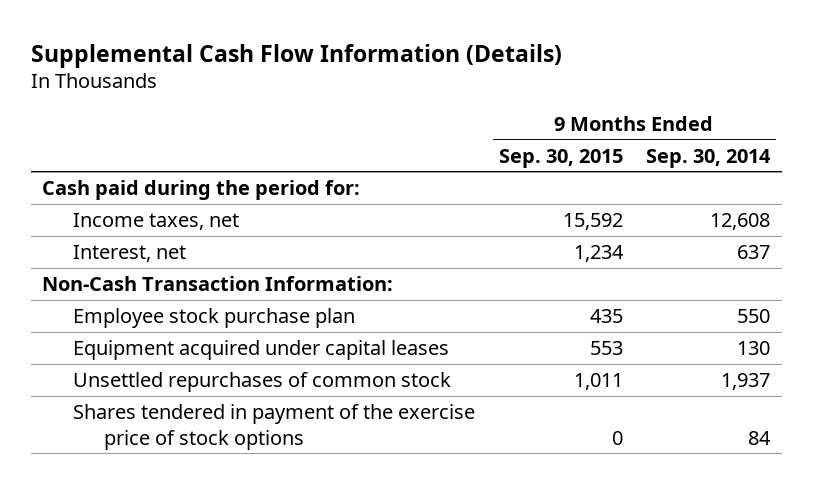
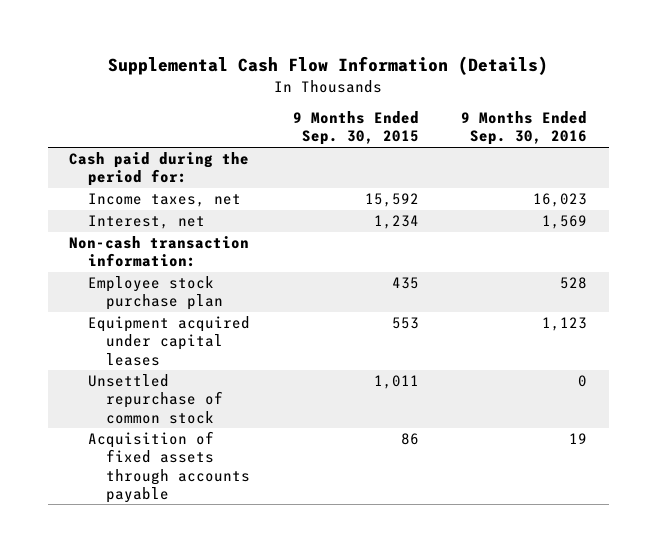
- | 9 Months Ended Sep. 30, 2015 | 9 Months Ended Sep. 30, 2014
+ | 9 Months Ended Sep. 30, 2015 | 9 Months Ended Sep. 30, 2016
- Non-Cash Transaction Information:
+ Non-cash transaction information:
- Unsettled repurchases of common stock | 1,011 | 1,937
- Shares tendered in payment of the exercise price of stock options | 0 | 84
+ Unsettled repurchase of common stock | 1,011 | 0
+ Acquisition of fixed assets through accounts payable | 86 | 19

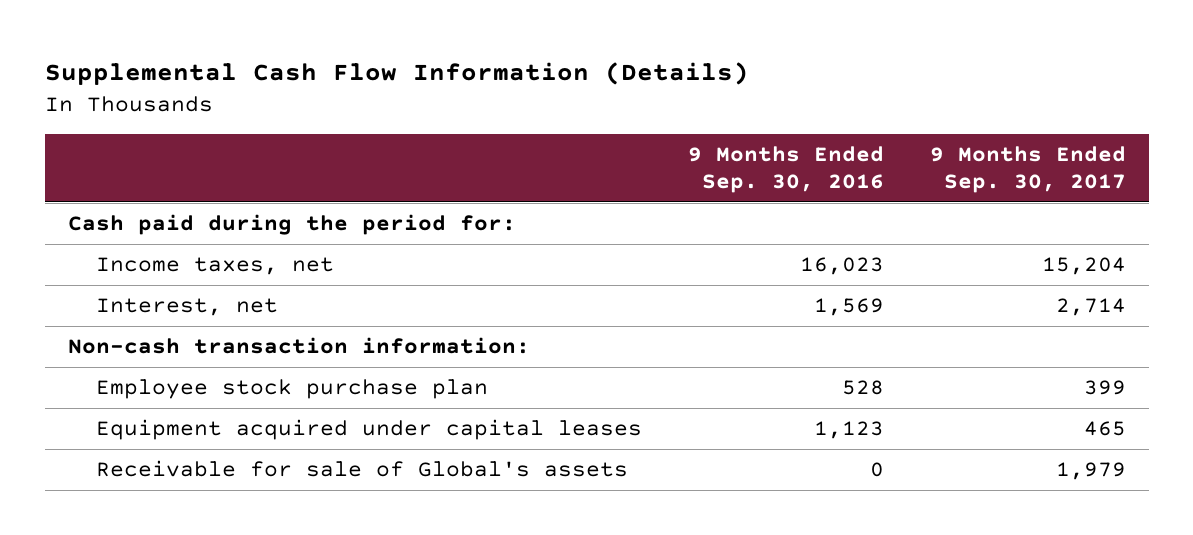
- | 9 Months Ended Sep. 30, 2015 | 9 Months Ended Sep. 30, 2016
+ | 9 Months Ended Sep. 30, 2016 | 9 Months Ended Sep. 30, 2017
- Unsettled repurchase of common stock | 1,011 | 0
- Acquisition of fixed assets through accounts payable | 86 | 19
+ Receivable for sale of Global's assets | 0 | 1,979

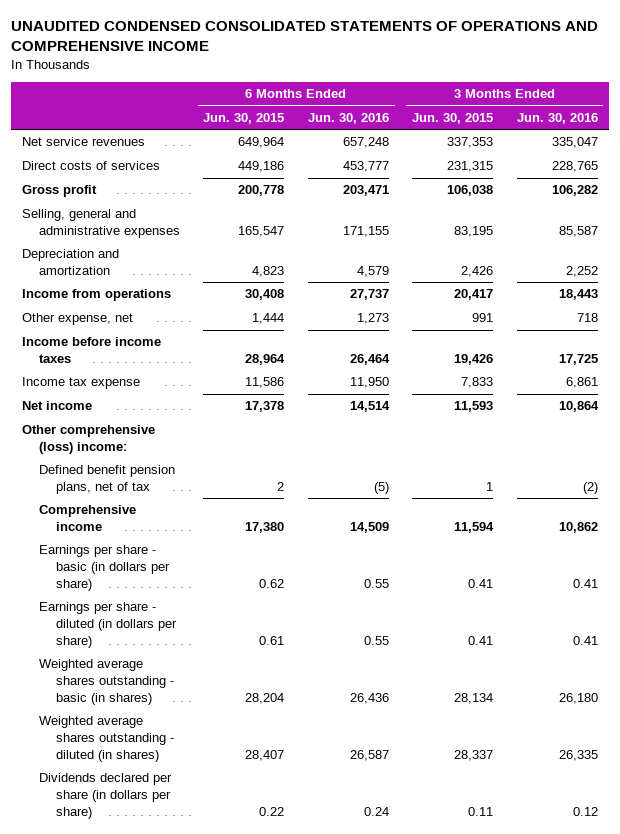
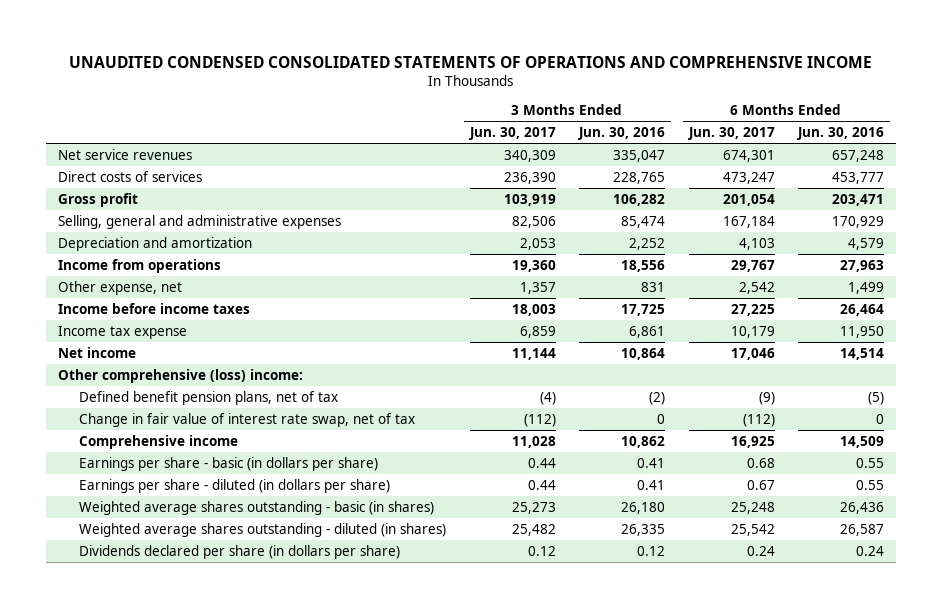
- | 6 Months Ended Jun. 30, 2015 | 6 Months Ended Jun. 30, 2016 | 3 Months Ended Jun. 30, 2015 | 3 Months Ended Jun. 30, 2016
+ | 3 Months Ended Jun. 30, 2017 | 3 Months Ended Jun. 30, 2016 | 6 Months Ended Jun. 30, 2017 | 6 Months Ended Jun. 30, 2016
- Selling, general and administrative expenses | 165,547 | 171,155 | 83,195 | 85,587
+ Selling, general and administrative expenses | 82,506 | 85,474 | 167,184 | 170,929
- Income from operations | 30,408 | 27,737 | 20,417 | 18,443
- Other expense, net | 1,444 | 1,273 | 991 | 718
+ Income from operations | 19,360 | 18,556 | 29,767 | 27,963
+ Other expense, net | 1,357 | 831 | 2,542 | 1,499
+ Change in fair value of interest rate swap, net of tax | (112) | 0 | (112) | 0

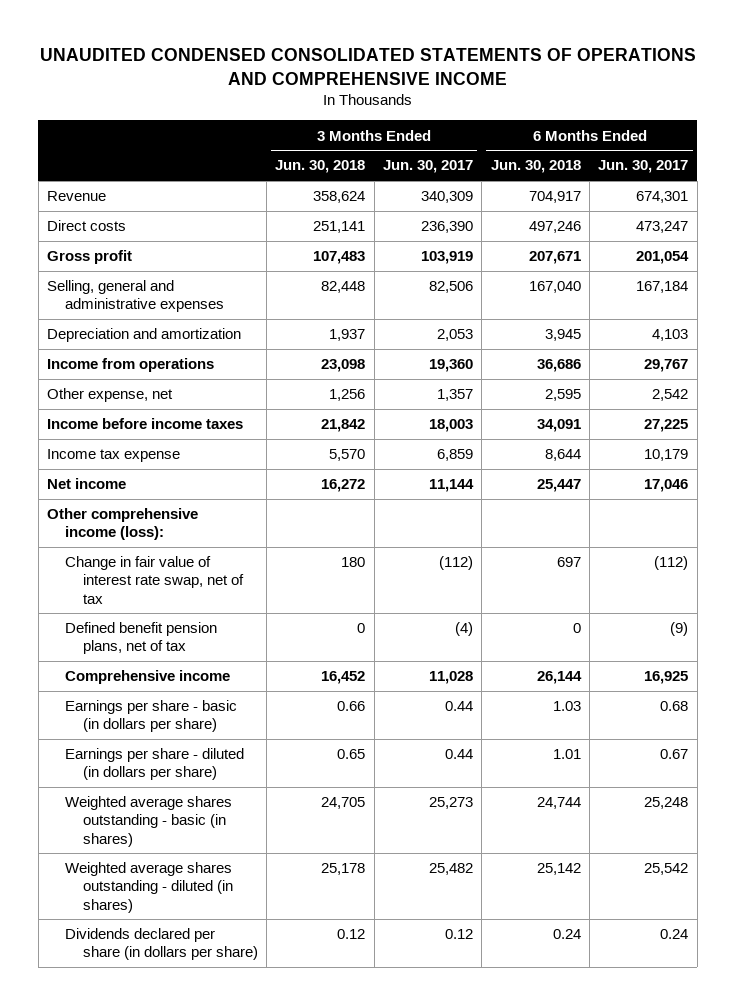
- | 3 Months Ended Jun. 30, 2017 | 3 Months Ended Jun. 30, 2016 | 6 Months Ended Jun. 30, 2017 | 6 Months Ended Jun. 30, 2016
+ | 3 Months Ended Jun. 30, 2018 | 3 Months Ended Jun. 30, 2017 | 6 Months Ended Jun. 30, 2018 | 6 Months Ended Jun. 30, 2017
- Net service revenues | 340,309 | 335,047 | 674,301 | 657,248
- Direct costs of services | 236,390 | 228,765 | 473,247 | 453,777
+ Revenue | 358,624 | 340,309 | 704,917 | 674,301
+ Direct costs | 251,141 | 236,390 | 497,246 | 473,247
- Other comprehensive (loss) income:
+ Other comprehensive income (loss):
moved down: Defined benefit pension plans, net of tax | 0 | (4) | 0 | (9)

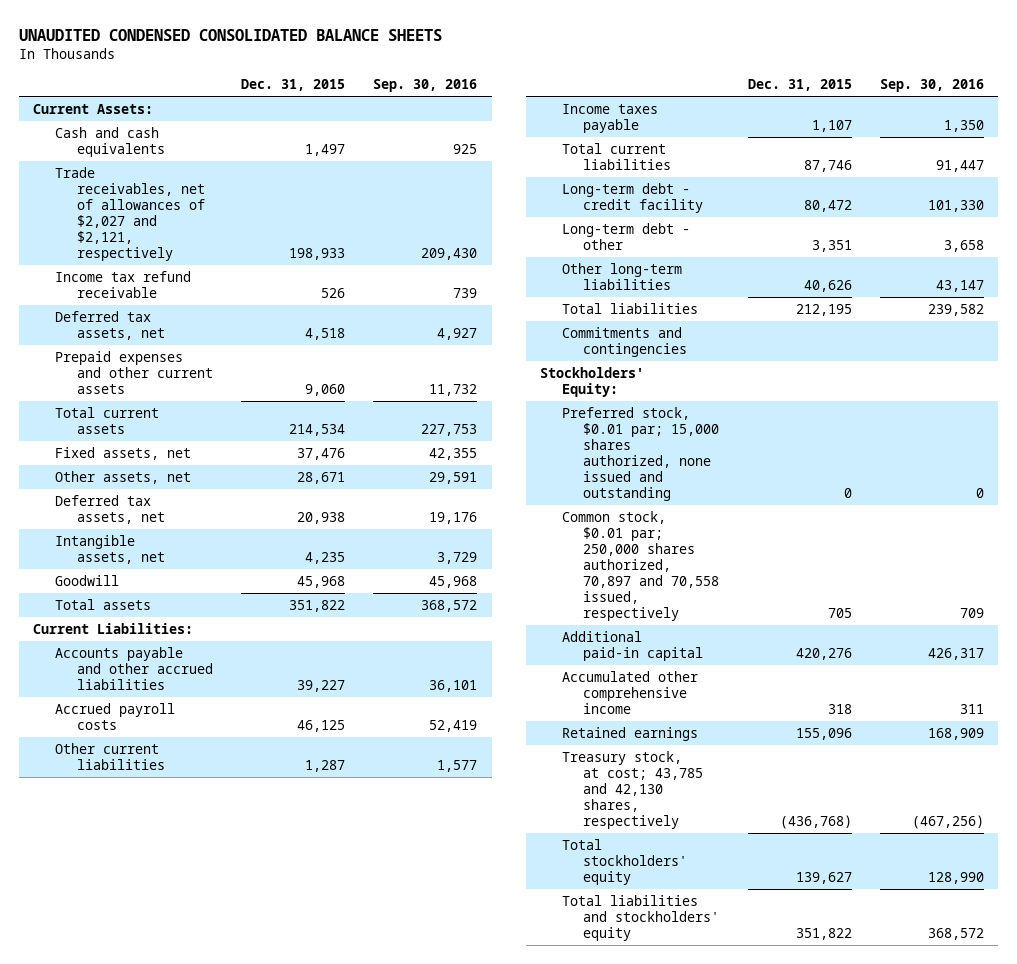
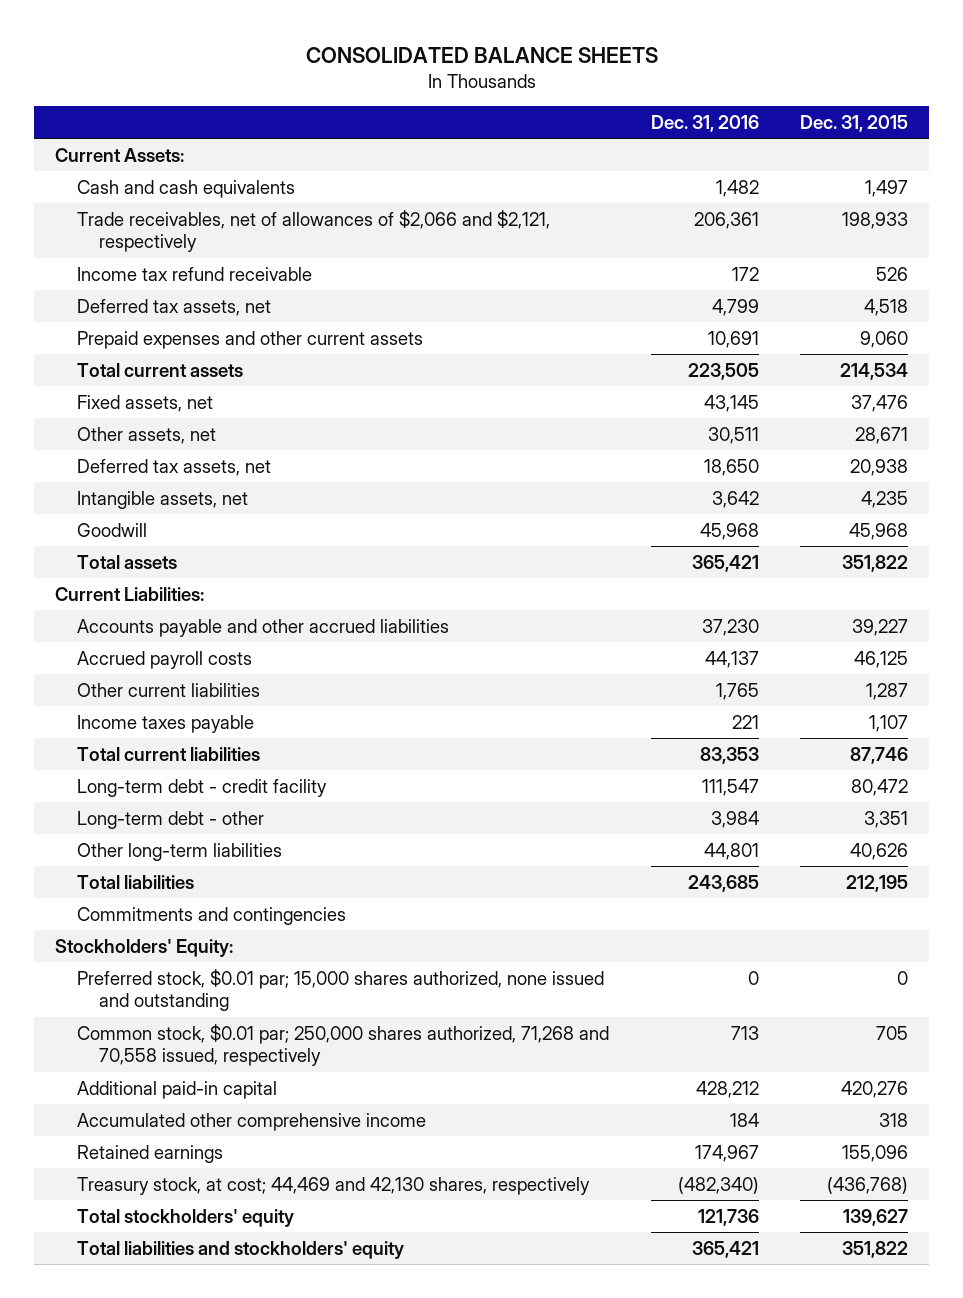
- UNAUDITED CONDENSED CONSOLIDATED BALANCE SHEETS
+ CONSOLIDATED BALANCE SHEETS
- | Dec. 31, 2015 | Sep. 30, 2016
+ | Dec. 31, 2016 | Dec. 31, 2015
- Trade receivables, net of allowances of $2,027 and $2,121, respectively | 198,933 | 209,430
+ Trade receivables, net of allowances of $2,066 and $2,121, respectively | 206,361 | 198,933
- Common stock, $0.01 par; 250,000 shares authorized, 70,897 and 70,558 issued, respectively | 705 | 709
+ Common stock, $0.01 par; 250,000 shares authorized, 71,268 and 70,558 issued, respectively | 713 | 705
- Treasury stock, at cost; 43,785 and 42,130 shares, respectively | (436,768) | (467,256)
+ Treasury stock, at cost; 44,469 and 42,130 shares, respectively | (482,340) | (436,768)

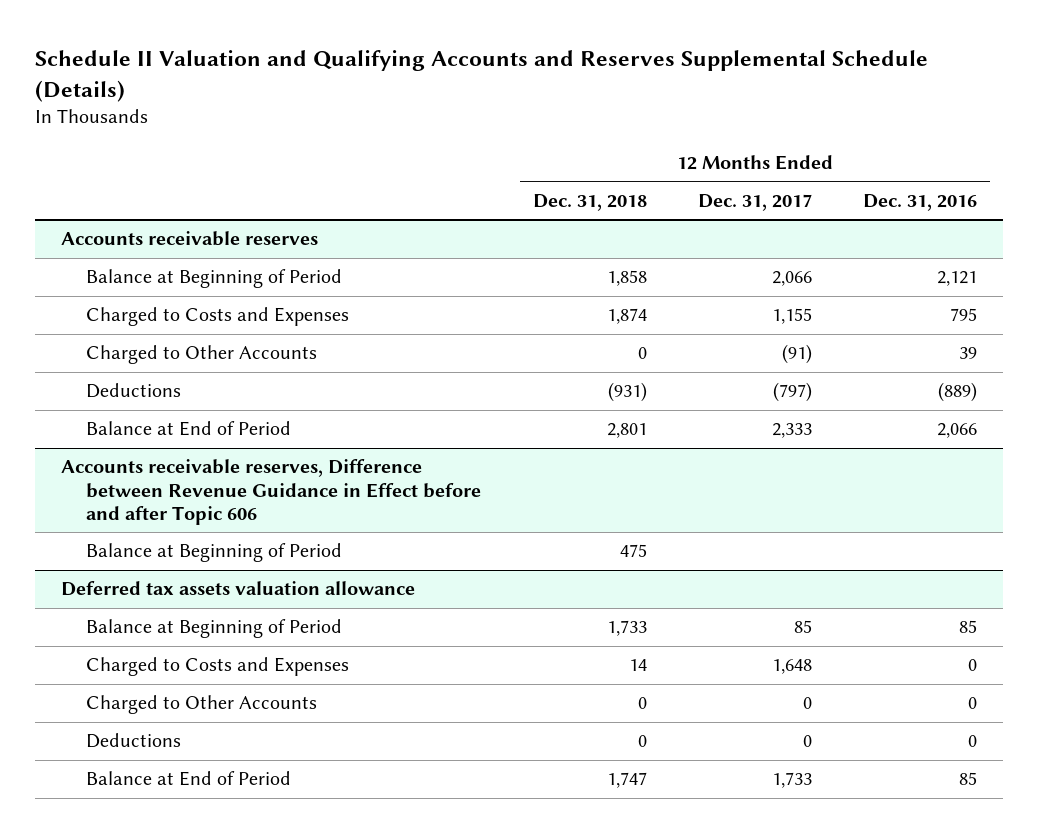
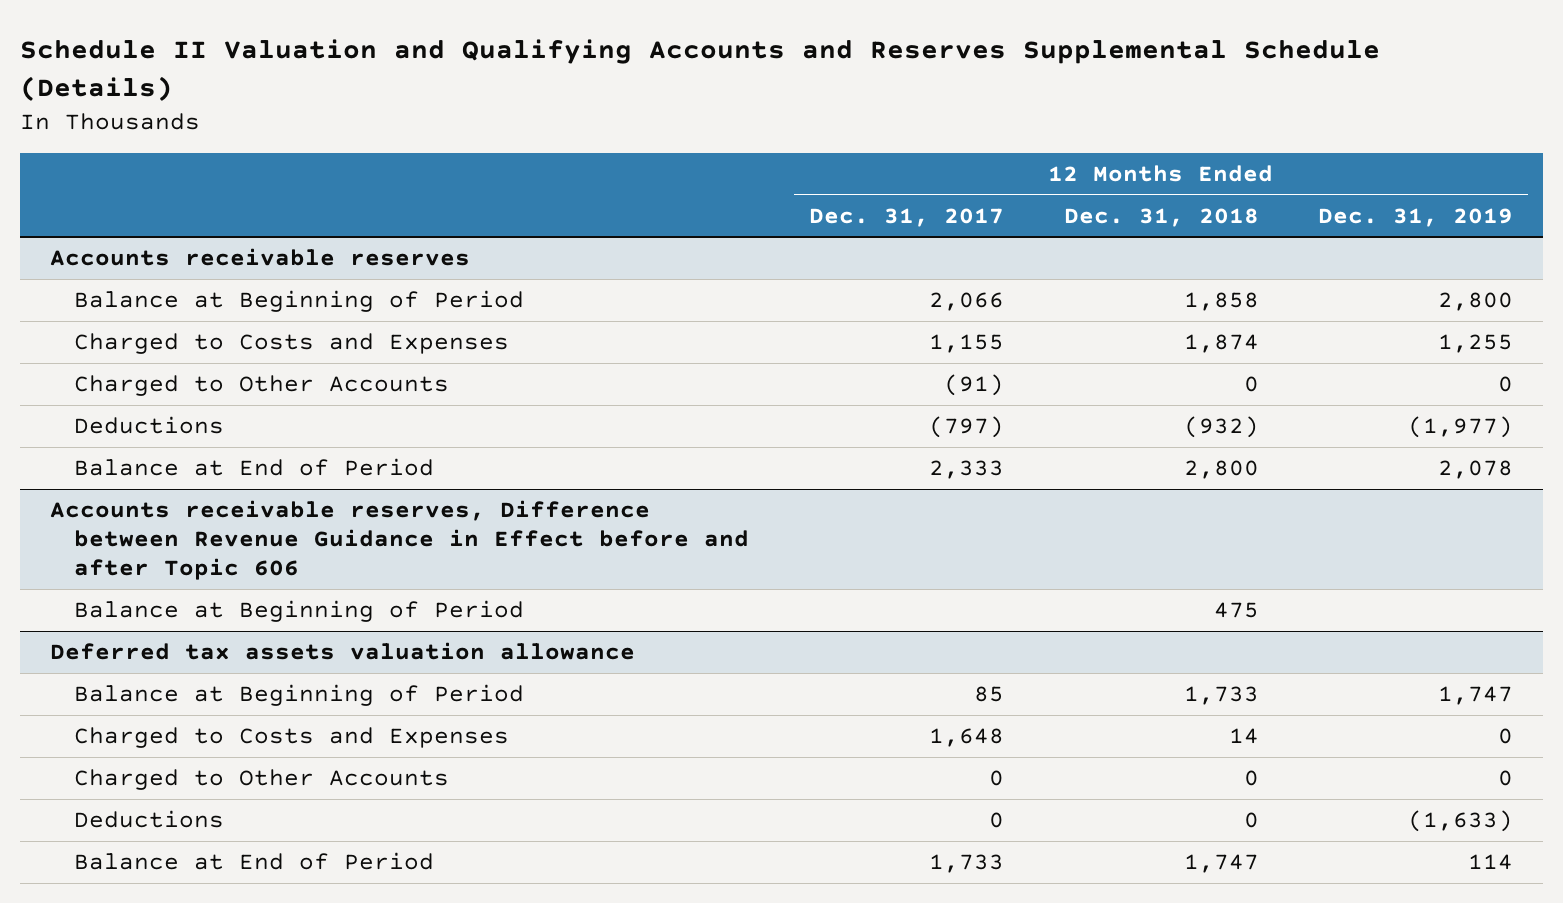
- | 12 Months Ended Dec. 31, 2018 | 12 Months Ended Dec. 31, 2017 | 12 Months Ended Dec. 31, 2016
+ | 12 Months Ended Dec. 31, 2017 | 12 Months Ended Dec. 31, 2018 | 12 Months Ended Dec. 31, 2019
@ Accounts receivable reserves
- Deductions | (931) | (797) | (889)
- Balance at End of Period | 2,801 | 2,333 | 2,066
+ Deductions | (797) | (932) | (1,977)
+ Balance at End of Period | 2,333 | 2,800 | 2,078

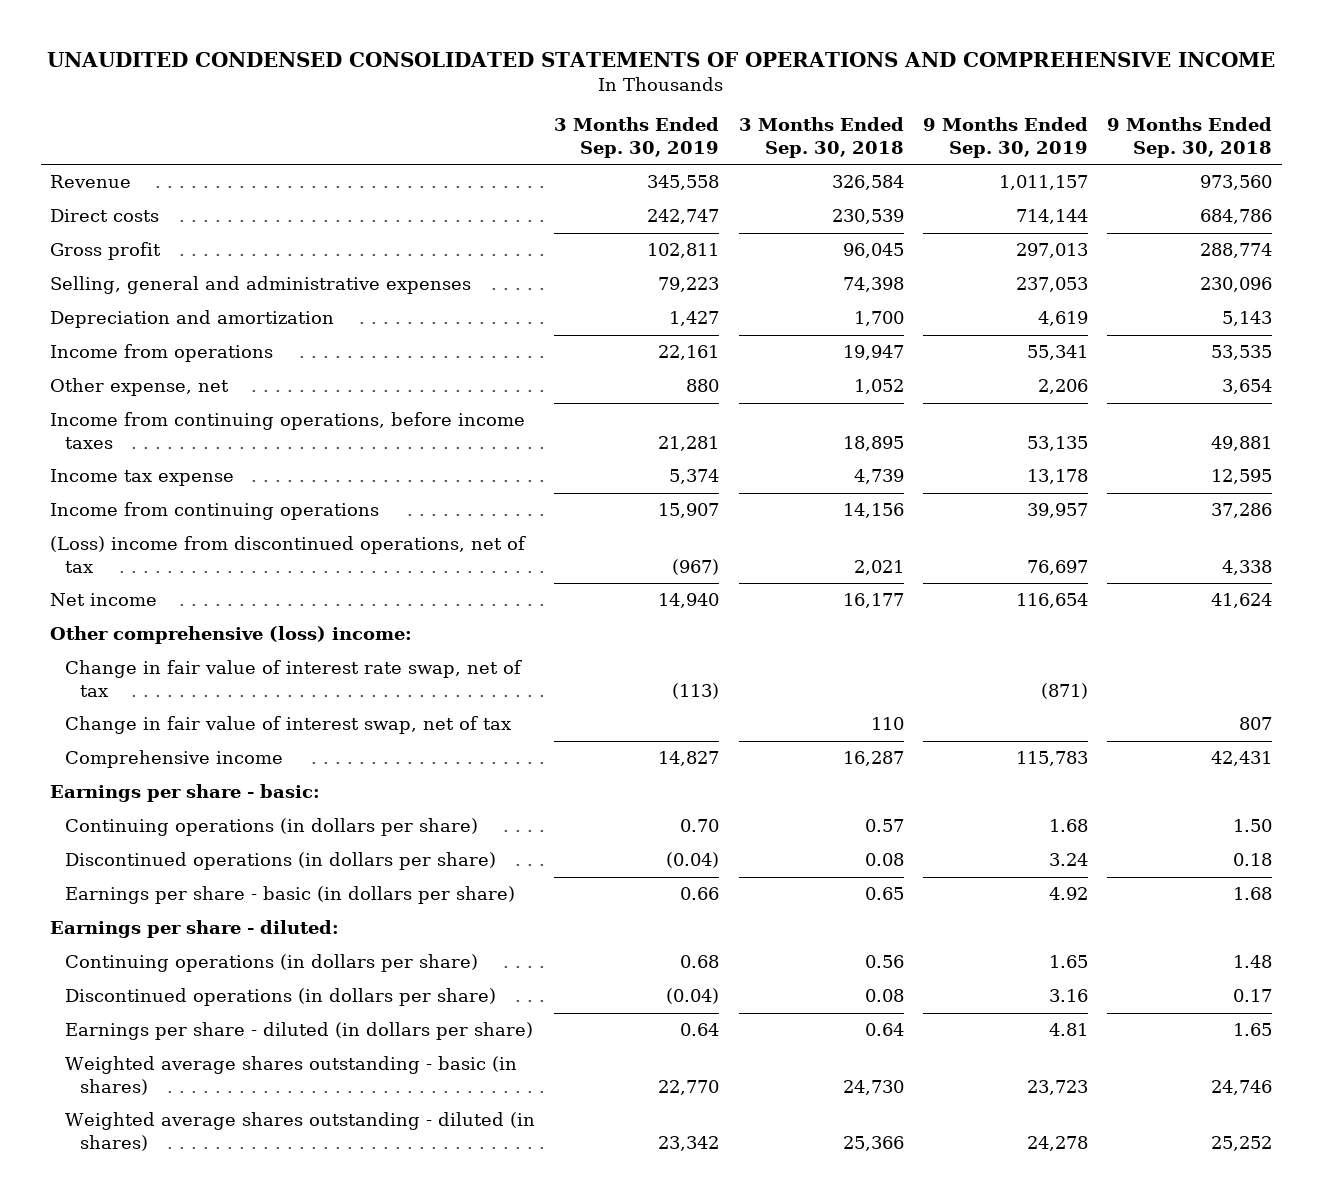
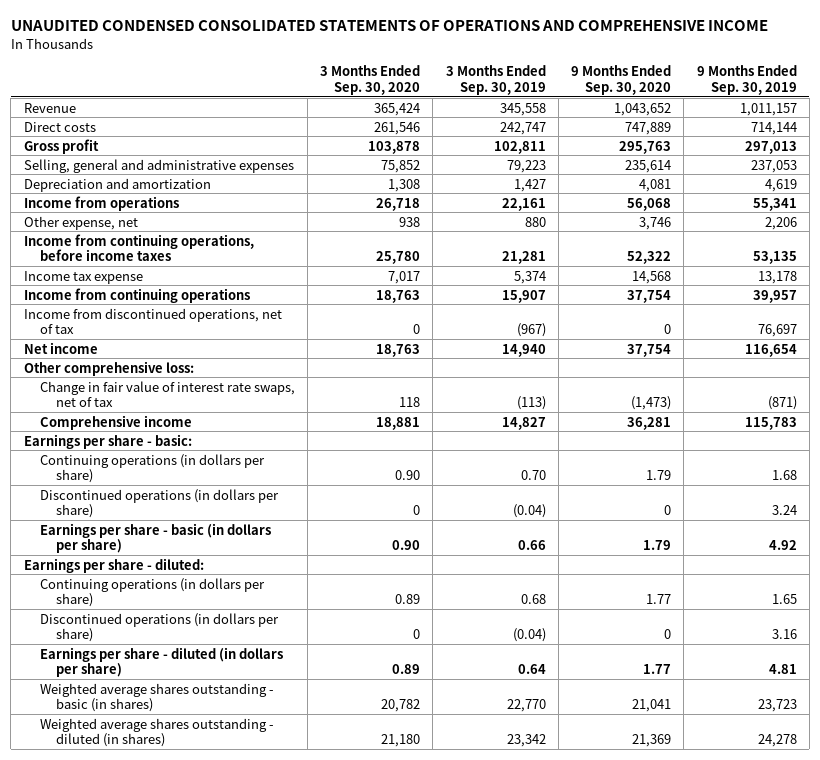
- | 3 Months Ended Sep. 30, 2019 | 3 Months Ended Sep. 30, 2018 | 9 Months Ended Sep. 30, 2019 | 9 Months Ended Sep. 30, 2018
+ | 3 Months Ended Sep. 30, 2020 | 3 Months Ended Sep. 30, 2019 | 9 Months Ended Sep. 30, 2020 | 9 Months Ended Sep. 30, 2019
- (Loss) income from discontinued operations, net of tax | (967) | 2,021 | 76,697 | 4,338
+ Income from discontinued operations, net of tax | 0 | (967) | 0 | 76,697
- Other comprehensive (loss) income:
- Change in fair value of interest rate swap, net of tax | (113) | | (871) |
- Change in fair value of interest swap, net of tax | | 110 | | 807
+ Other comprehensive loss:
+ Change in fair value of interest rate swaps, net of tax | 118 | (113) | (1,473) | (871)

